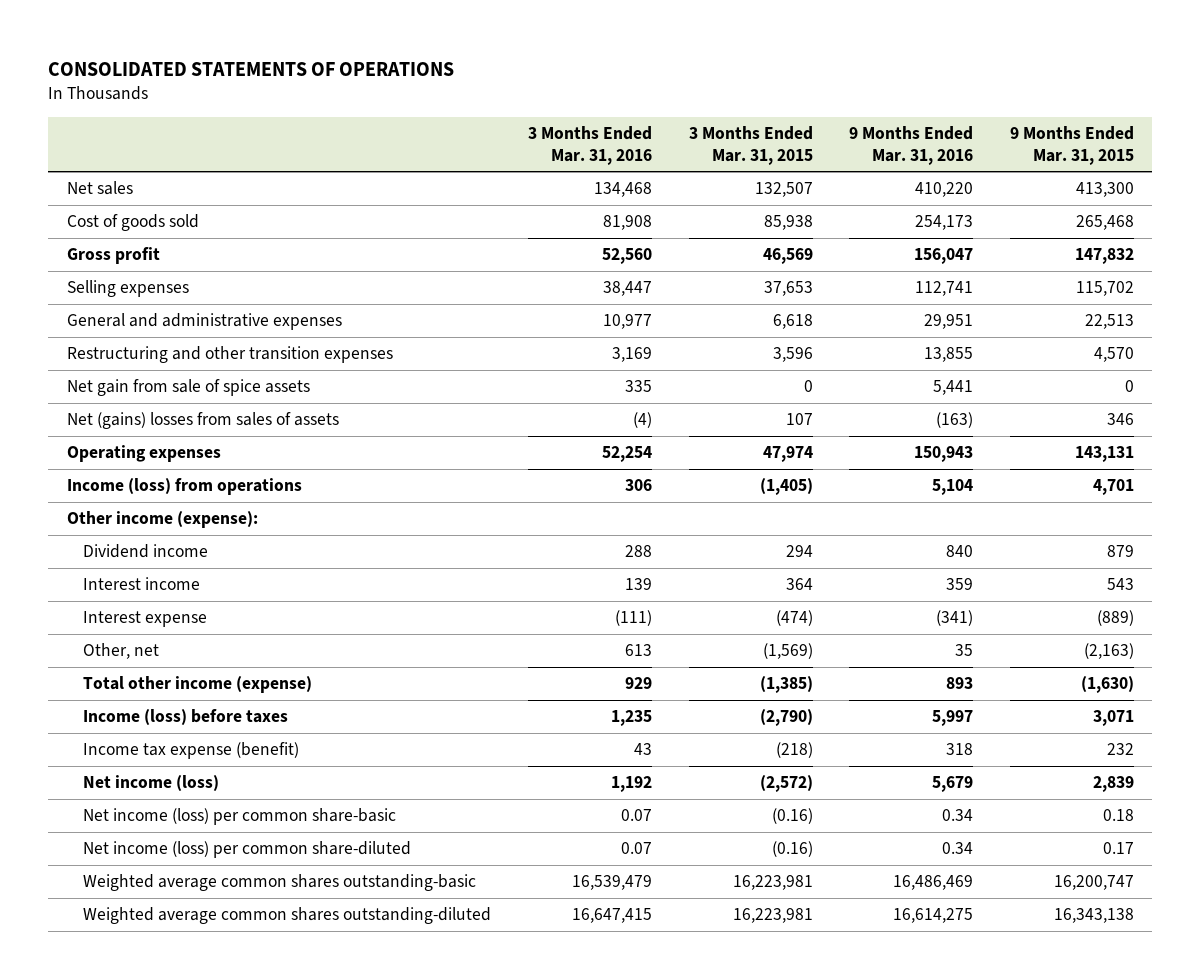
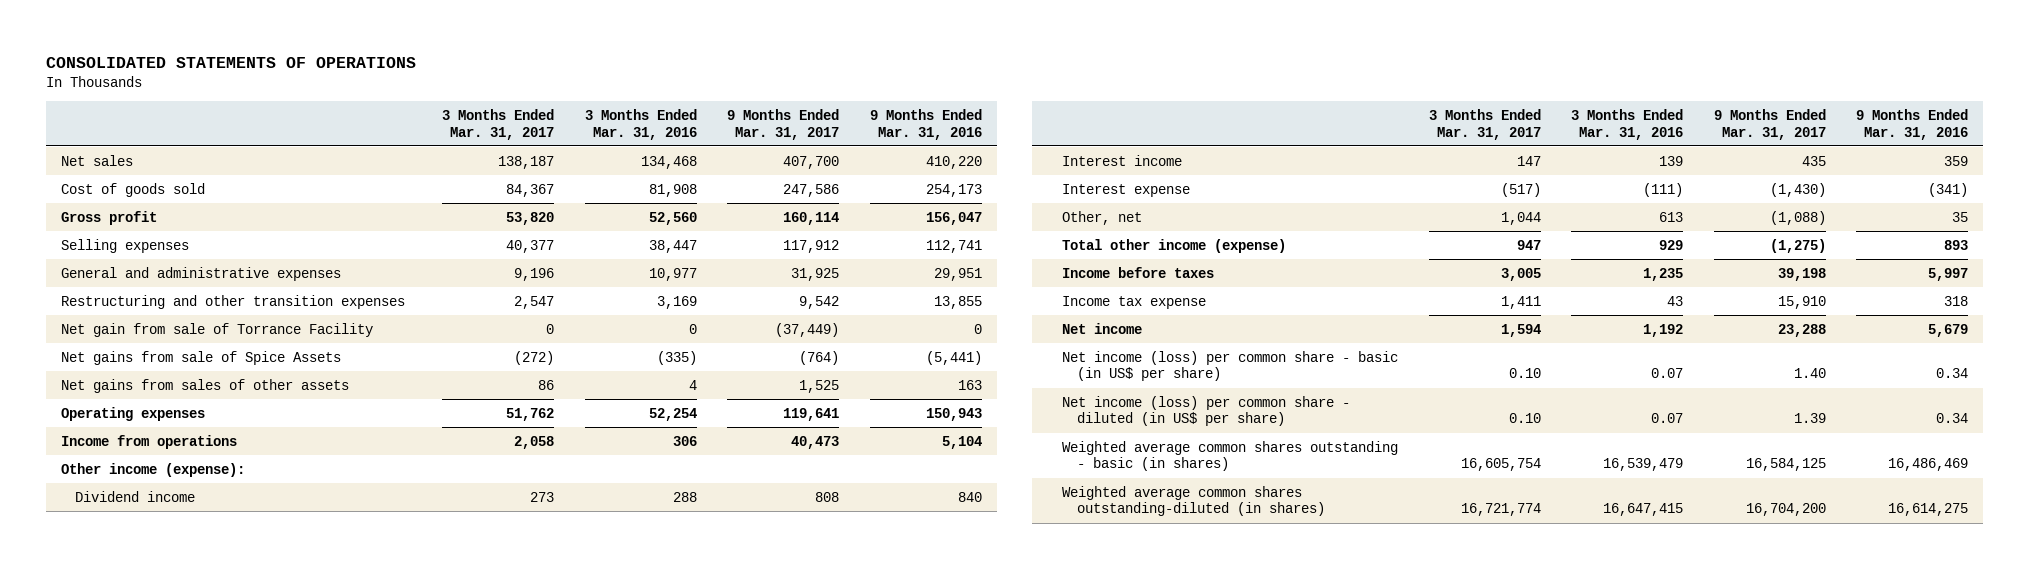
- | 3 Months Ended Mar. 31, 2016 | 3 Months Ended Mar. 31, 2015 | 9 Months Ended Mar. 31, 2016 | 9 Months Ended Mar. 31, 2015
+ | 3 Months Ended Mar. 31, 2017 | 3 Months Ended Mar. 31, 2016 | 9 Months Ended Mar. 31, 2017 | 9 Months Ended Mar. 31, 2016
- Net gain from sale of spice assets | 335 | 0 | 5,441 | 0
- Net (gains) losses from sales of assets | (4) | 107 | (163) | 346
+ Net gain from sale of Torrance Facility | 0 | 0 | (37,449) | 0
+ Net gains from sale of Spice Assets | (272) | (335) | (764) | (5,441)
+ Net gains from sales of other assets | 86 | 4 | 1,525 | 163
- Income (loss) from operations | 306 | (1,405) | 5,104 | 4,701
+ Income from operations | 2,058 | 306 | 40,473 | 5,104
- Income (loss) before taxes | 1,235 | (2,790) | 5,997 | 3,071
- Income tax expense (benefit) | 43 | (218) | 318 | 232
- Net income (loss) | 1,192 | (2,572) | 5,679 | 2,839
- Net income (loss) per common share-basic | 0.07 | (0.16) | 0.34 | 0.18
- Net income (loss) per common share-diluted | 0.07 | (0.16) | 0.34 | 0.17
- Weighted average common shares outstanding-basic | 16,539,479 | 16,223,981 | 16,486,469 | 16,200,747
- Weighted average common shares outstanding-diluted | 16,647,415 | 16,223,981 | 16,614,275 | 16,343,138
+ Income before taxes | 3,005 | 1,235 | 39,198 | 5,997
+ Income tax expense | 1,411 | 43 | 15,910 | 318
+ Net income | 1,594 | 1,192 | 23,288 | 5,679
+ Net income (loss) per common share - basic (in US$ per share) | 0.10 | 0.07 | 1.40 | 0.34
+ Net income (loss) per common share - diluted (in US$ per share) | 0.10 | 0.07 | 1.39 | 0.34
+ Weighted average common shares outstanding - basic (in shares) | 16,605,754 | 16,539,479 | 16,584,125 | 16,486,469
+ Weighted average common shares outstanding-diluted (in shares) | 16,721,774 | 16,647,415 | 16,704,200 | 16,614,275

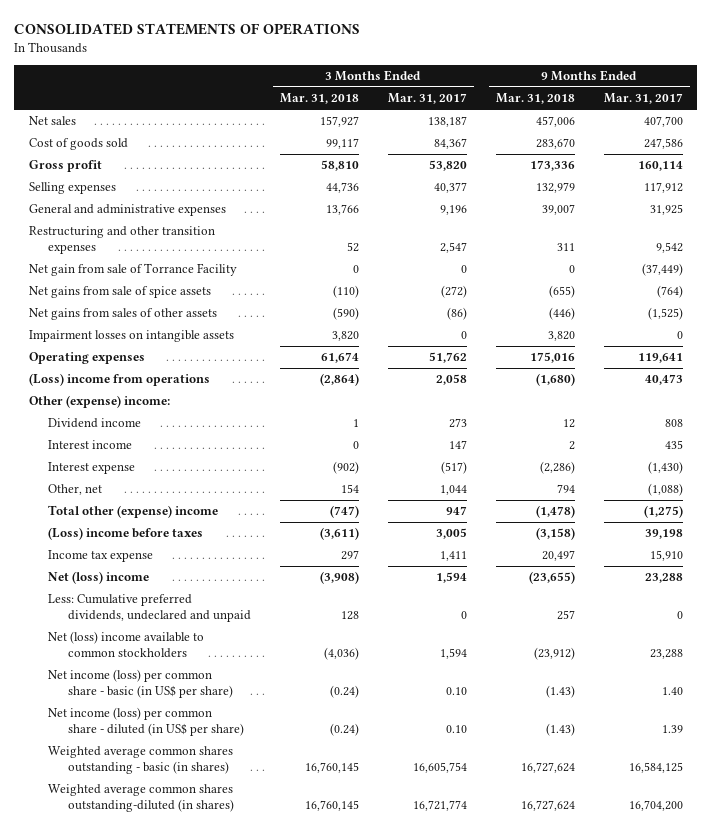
- | 3 Months Ended Mar. 31, 2017 | 3 Months Ended Mar. 31, 2016 | 9 Months Ended Mar. 31, 2017 | 9 Months Ended Mar. 31, 2016
+ | 3 Months Ended Mar. 31, 2018 | 3 Months Ended Mar. 31, 2017 | 9 Months Ended Mar. 31, 2018 | 9 Months Ended Mar. 31, 2017
- Net gains from sale of Spice Assets | (272) | (335) | (764) | (5,441)
- Net gains from sales of other assets | 86 | 4 | 1,525 | 163
+ Net gains from sale of spice assets | (110) | (272) | (655) | (764)
+ Net gains from sales of other assets | (590) | (86) | (446) | (1,525)
+ Impairment losses on intangible assets | 3,820 | 0 | 3,820 | 0
- Income from operations | 2,058 | 306 | 40,473 | 5,104
- Other income (expense):
+ (Loss) income from operations | (2,864) | 2,058 | (1,680) | 40,473
+ Other (expense) income:
- Total other income (expense) | 947 | 929 | (1,275) | 893
- Income before taxes | 3,005 | 1,235 | 39,198 | 5,997
+ Total other (expense) income | (747) | 947 | (1,478) | (1,275)
+ (Loss) income before taxes | (3,611) | 3,005 | (3,158) | 39,198
- Net income | 1,594 | 1,192 | 23,288 | 5,679
+ Net (loss) income | (3,908) | 1,594 | (23,655) | 23,288
+ Less: Cumulative preferred dividends, undeclared and unpaid | 128 | 0 | 257 | 0
+ Net (loss) income available to common stockholders | (4,036) | 1,594 | (23,912) | 23,288

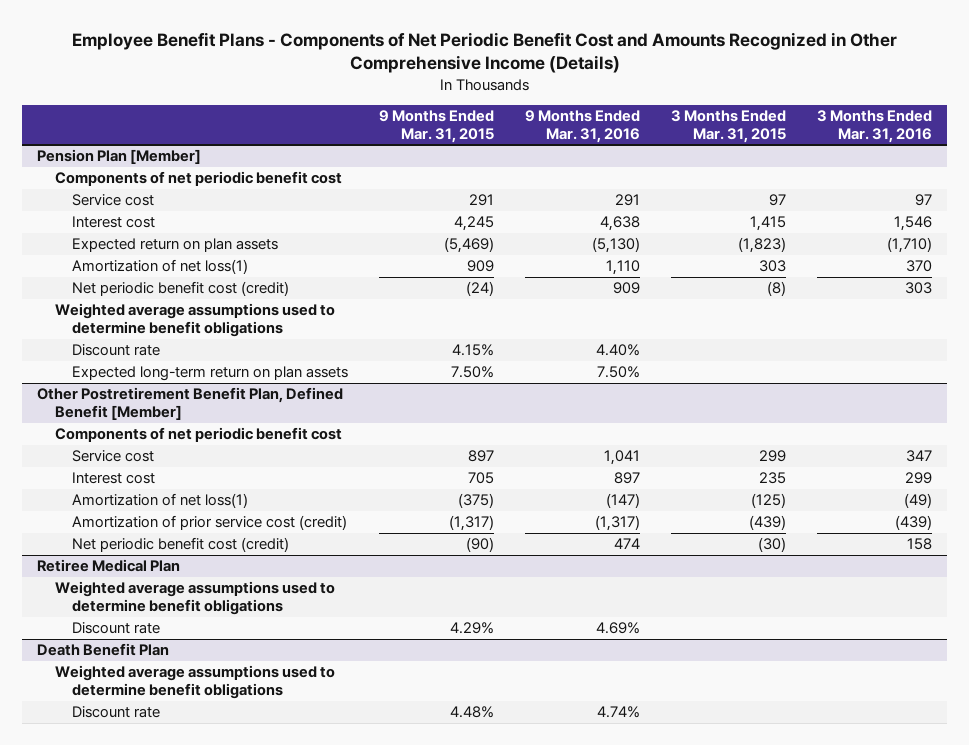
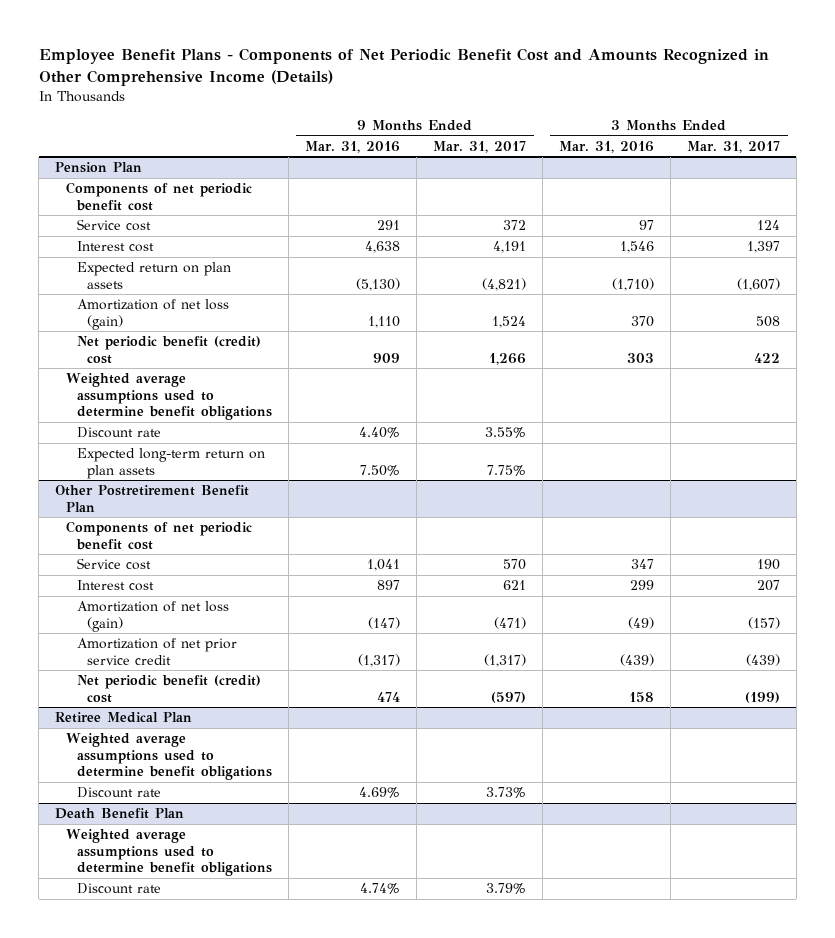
- | 9 Months Ended Mar. 31, 2015 | 9 Months Ended Mar. 31, 2016 | 3 Months Ended Mar. 31, 2015 | 3 Months Ended Mar. 31, 2016
+ | 9 Months Ended Mar. 31, 2016 | 9 Months Ended Mar. 31, 2017 | 3 Months Ended Mar. 31, 2016 | 3 Months Ended Mar. 31, 2017
- Pension Plan [Member]
+ Pension Plan
- Amortization of net loss(1) | 909 | 1,110 | 303 | 370
- Net periodic benefit cost (credit) | (24) | 909 | (8) | 303
+ Amortization of net loss (gain) | 1,110 | 1,524 | 370 | 508
+ Net periodic benefit (credit) cost | 909 | 1,266 | 303 | 422
- Other Postretirement Benefit Plan, Defined Benefit [Member]
+ Other Postretirement Benefit Plan
- Amortization of net loss(1) | (375) | (147) | (125) | (49)
- Amortization of prior service cost (credit) | (1,317) | (1,317) | (439) | (439)
- Net periodic benefit cost (credit) | (90) | 474 | (30) | 158
+ Amortization of net loss (gain) | (147) | (471) | (49) | (157)
+ Amortization of net prior service credit | (1,317) | (1,317) | (439) | (439)
+ Net periodic benefit (credit) cost | 474 | (597) | 158 | (199)

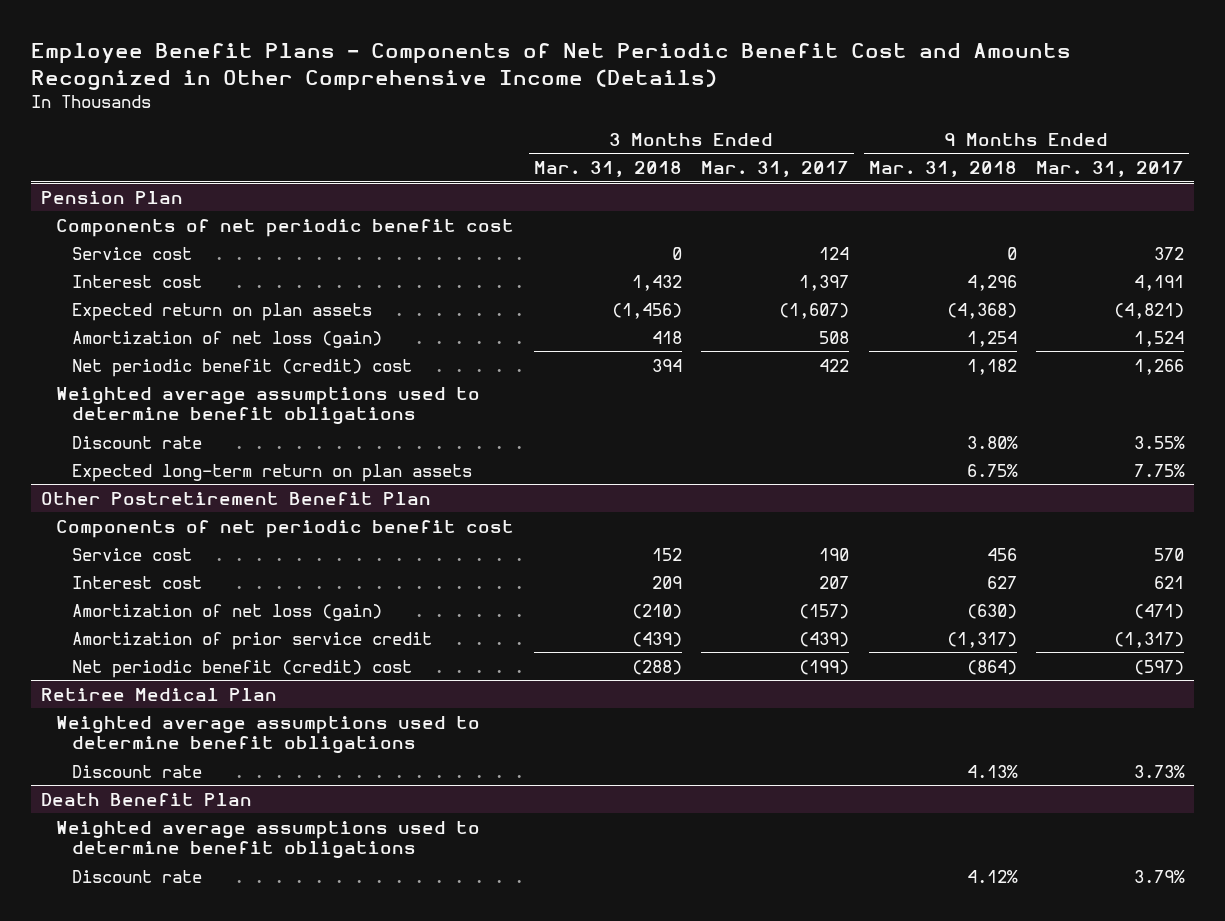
- | 9 Months Ended Mar. 31, 2016 | 9 Months Ended Mar. 31, 2017 | 3 Months Ended Mar. 31, 2016 | 3 Months Ended Mar. 31, 2017
+ | 3 Months Ended Mar. 31, 2018 | 3 Months Ended Mar. 31, 2017 | 9 Months Ended Mar. 31, 2018 | 9 Months Ended Mar. 31, 2017
@ Other Postretirement Benefit Plan
- Amortization of net prior service credit | (1,317) | (1,317) | (439) | (439)
+ Amortization of prior service credit | (439) | (439) | (1,317) | (1,317)

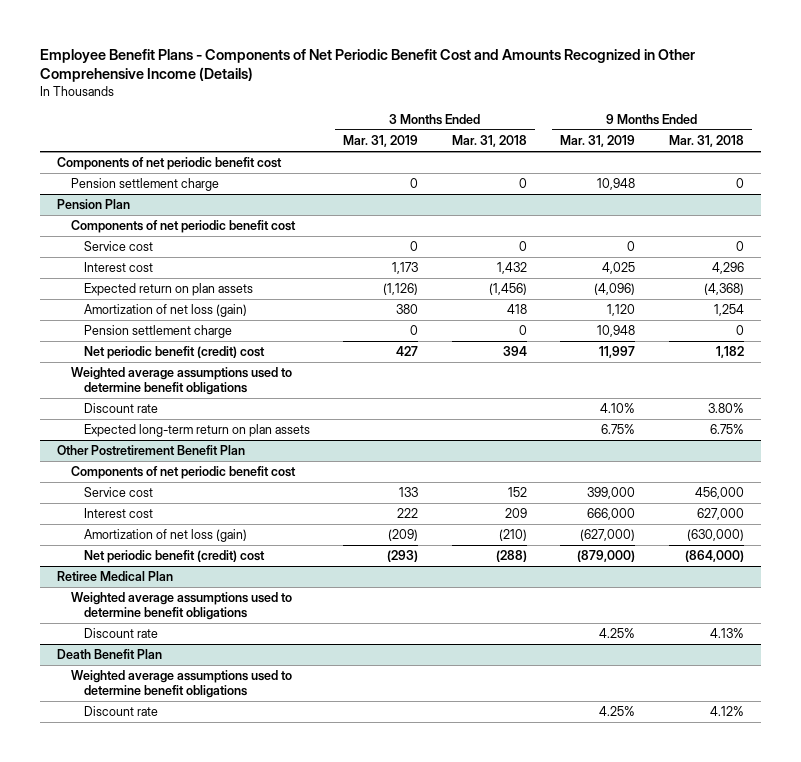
- | 3 Months Ended Mar. 31, 2018 | 3 Months Ended Mar. 31, 2017 | 9 Months Ended Mar. 31, 2018 | 9 Months Ended Mar. 31, 2017
+ | 3 Months Ended Mar. 31, 2019 | 3 Months Ended Mar. 31, 2018 | 9 Months Ended Mar. 31, 2019 | 9 Months Ended Mar. 31, 2018
+ Components of net periodic benefit cost
+ Pension settlement charge | 0 | 0 | 10,948 | 0
@ Pension Plan
+ Pension settlement charge | 0 | 0 | 10,948 | 0
@ Other Postretirement Benefit Plan
- Service cost | 152 | 190 | 456 | 570
- Interest cost | 209 | 207 | 627 | 621
- Amortization of net loss (gain) | (210) | (157) | (630) | (471)
- Amortization of prior service credit | (439) | (439) | (1,317) | (1,317)
- Net periodic benefit (credit) cost | (288) | (199) | (864) | (597)
+ Service cost | 133 | 152 | 399,000 | 456,000
+ Interest cost | 222 | 209 | 666,000 | 627,000
+ Amortization of net loss (gain) | (209) | (210) | (627,000) | (630,000)
+ Net periodic benefit (credit) cost | (293) | (288) | (879,000) | (864,000)

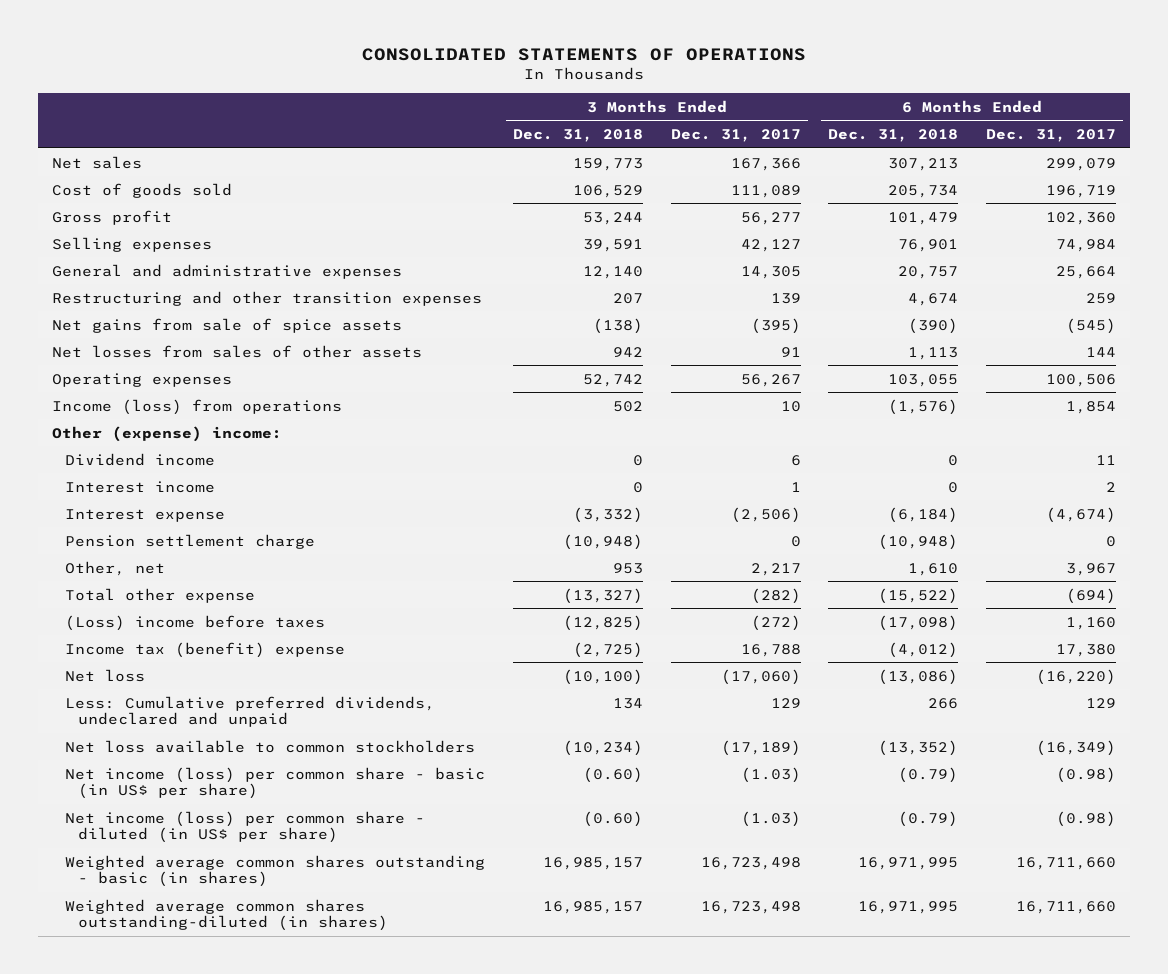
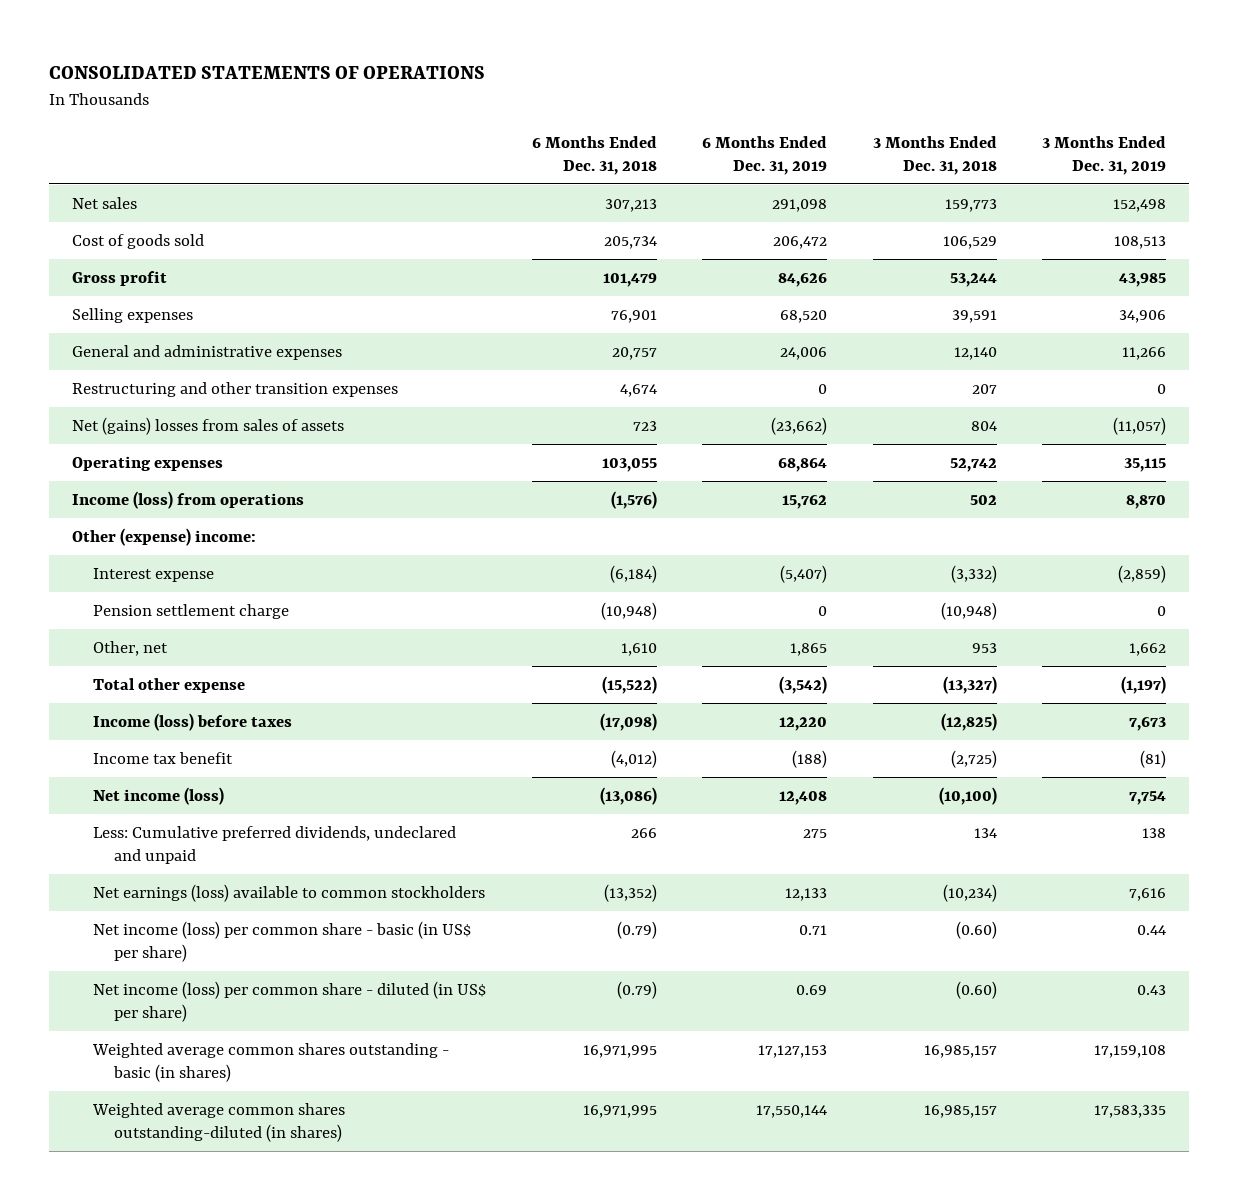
- | 3 Months Ended Dec. 31, 2018 | 3 Months Ended Dec. 31, 2017 | 6 Months Ended Dec. 31, 2018 | 6 Months Ended Dec. 31, 2017
+ | 6 Months Ended Dec. 31, 2018 | 6 Months Ended Dec. 31, 2019 | 3 Months Ended Dec. 31, 2018 | 3 Months Ended Dec. 31, 2019
- Net gains from sale of spice assets | (138) | (395) | (390) | (545)
- Net losses from sales of other assets | 942 | 91 | 1,113 | 144
+ Net (gains) losses from sales of assets | 723 | (23,662) | 804 | (11,057)
- Dividend income | 0 | 6 | 0 | 11
- Interest income | 0 | 1 | 0 | 2
- (Loss) income before taxes | (12,825) | (272) | (17,098) | 1,160
- Income tax (benefit) expense | (2,725) | 16,788 | (4,012) | 17,380
- Net loss | (10,100) | (17,060) | (13,086) | (16,220)
+ Income (loss) before taxes | (17,098) | 12,220 | (12,825) | 7,673
+ Income tax benefit | (4,012) | (188) | (2,725) | (81)
+ Net income (loss) | (13,086) | 12,408 | (10,100) | 7,754
- Net loss available to common stockholders | (10,234) | (17,189) | (13,352) | (16,349)
+ Net earnings (loss) available to common stockholders | (13,352) | 12,133 | (10,234) | 7,616

